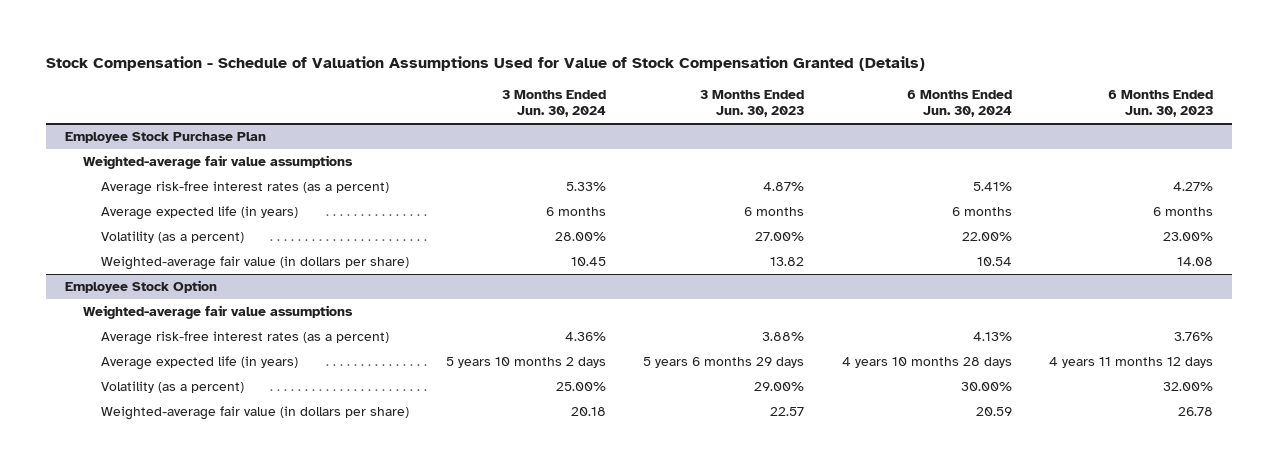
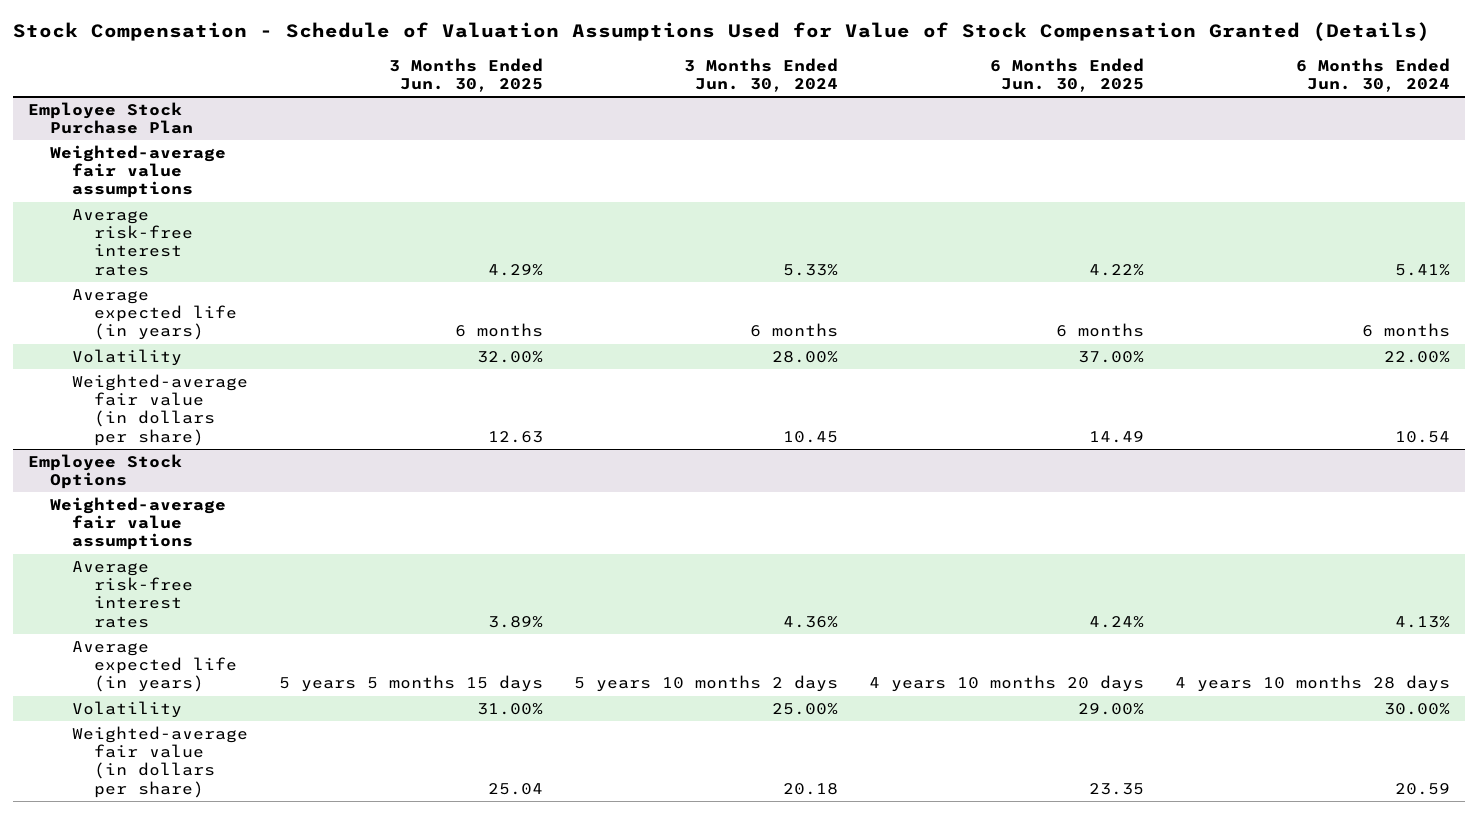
- | 3 Months Ended Jun. 30, 2024 | 3 Months Ended Jun. 30, 2023 | 6 Months Ended Jun. 30, 2024 | 6 Months Ended Jun. 30, 2023
+ | 3 Months Ended Jun. 30, 2025 | 3 Months Ended Jun. 30, 2024 | 6 Months Ended Jun. 30, 2025 | 6 Months Ended Jun. 30, 2024
@ Employee Stock Purchase Plan
- Average risk-free interest rates (as a percent) | 5.33% | 4.87% | 5.41% | 4.27%
+ Average risk-free interest rates | 4.29% | 5.33% | 4.22% | 5.41%
- Volatility (as a percent) | 28.00% | 27.00% | 22.00% | 23.00%
+ Volatility | 32.00% | 28.00% | 37.00% | 22.00%
- Employee Stock Option
+ Employee Stock Options
- Average risk-free interest rates (as a percent) | 4.36% | 3.88% | 4.13% | 3.76%
+ Average risk-free interest rates | 3.89% | 4.36% | 4.24% | 4.13%
- Volatility (as a percent) | 25.00% | 29.00% | 30.00% | 32.00%
+ Volatility | 31.00% | 25.00% | 29.00% | 30.00%

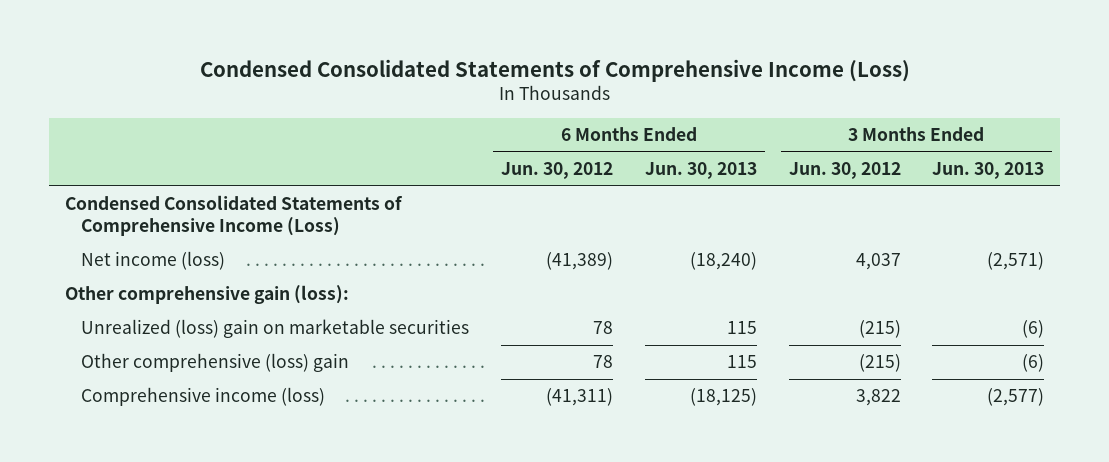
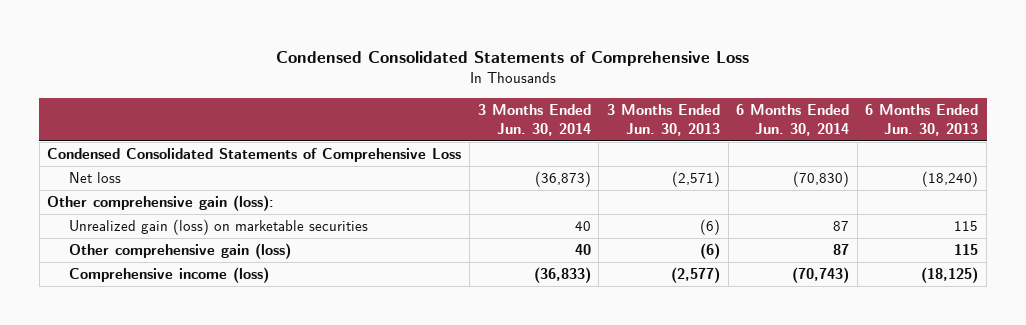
- Condensed Consolidated Statements of Comprehensive Income (Loss)
+ Condensed Consolidated Statements of Comprehensive Loss
- | 6 Months Ended Jun. 30, 2012 | 6 Months Ended Jun. 30, 2013 | 3 Months Ended Jun. 30, 2012 | 3 Months Ended Jun. 30, 2013
+ | 3 Months Ended Jun. 30, 2014 | 3 Months Ended Jun. 30, 2013 | 6 Months Ended Jun. 30, 2014 | 6 Months Ended Jun. 30, 2013
- Condensed Consolidated Statements of Comprehensive Income (Loss)
- Net income (loss) | (41,389) | (18,240) | 4,037 | (2,571)
+ Condensed Consolidated Statements of Comprehensive Loss
+ Net loss | (36,873) | (2,571) | (70,830) | (18,240)
- Unrealized (loss) gain on marketable securities | 78 | 115 | (215) | (6)
- Other comprehensive (loss) gain | 78 | 115 | (215) | (6)
+ Unrealized gain (loss) on marketable securities | 40 | (6) | 87 | 115
+ Other comprehensive gain (loss) | 40 | (6) | 87 | 115

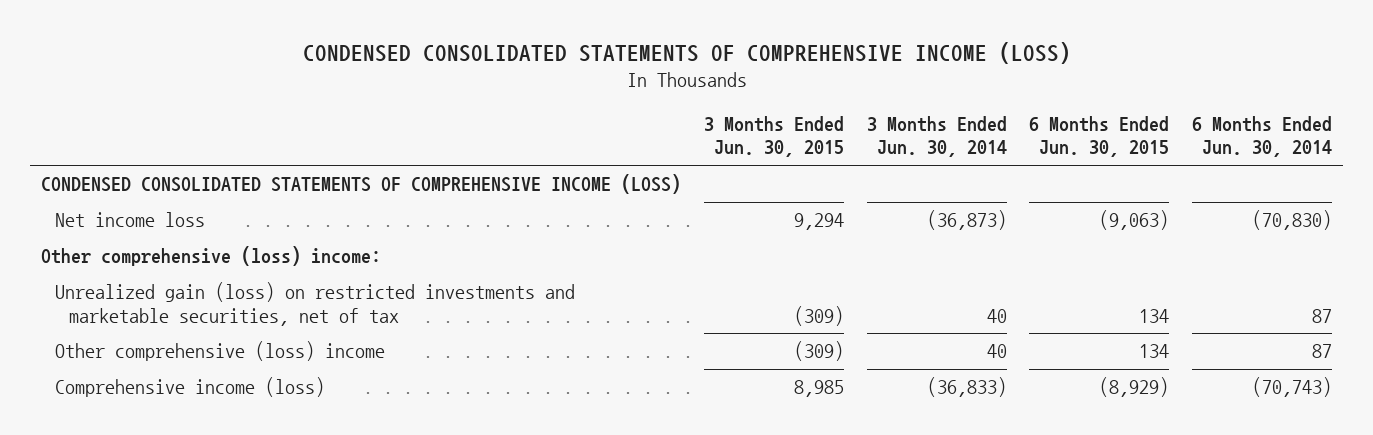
- Condensed Consolidated Statements of Comprehensive Loss
+ CONDENSED CONSOLIDATED STATEMENTS OF COMPREHENSIVE INCOME (LOSS)
- | 3 Months Ended Jun. 30, 2014 | 3 Months Ended Jun. 30, 2013 | 6 Months Ended Jun. 30, 2014 | 6 Months Ended Jun. 30, 2013
+ | 3 Months Ended Jun. 30, 2015 | 3 Months Ended Jun. 30, 2014 | 6 Months Ended Jun. 30, 2015 | 6 Months Ended Jun. 30, 2014
- Condensed Consolidated Statements of Comprehensive Loss
- Net loss | (36,873) | (2,571) | (70,830) | (18,240)
- Other comprehensive gain (loss):
- Unrealized gain (loss) on marketable securities | 40 | (6) | 87 | 115
- Other comprehensive gain (loss) | 40 | (6) | 87 | 115
+ CONDENSED CONSOLIDATED STATEMENTS OF COMPREHENSIVE INCOME (LOSS)
+ Net income loss | 9,294 | (36,873) | (9,063) | (70,830)
+ Other comprehensive (loss) income:
+ Unrealized gain (loss) on restricted investments and marketable securities, net of tax | (309) | 40 | 134 | 87
+ Other comprehensive (loss) income | (309) | 40 | 134 | 87

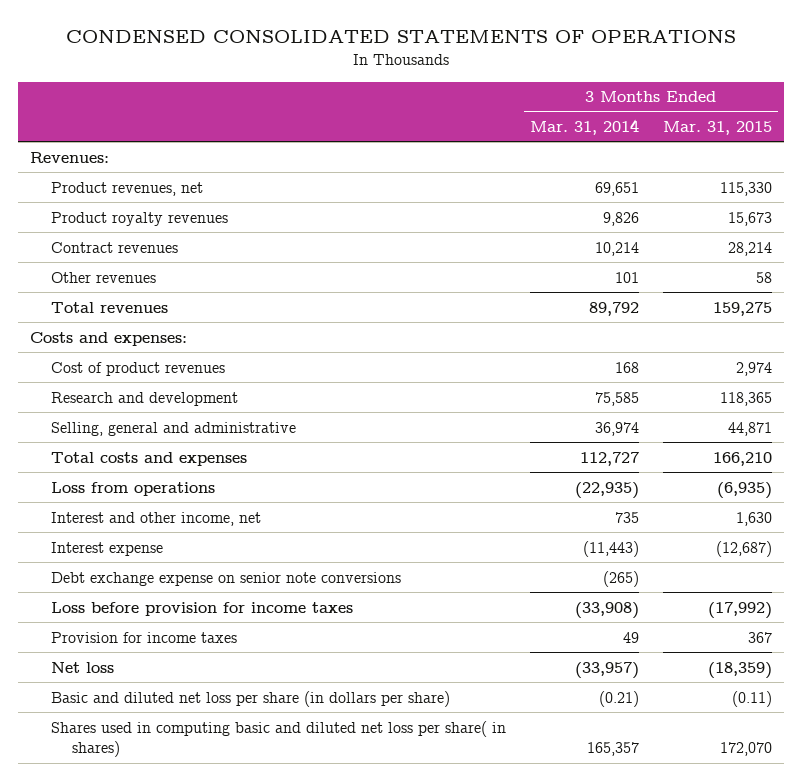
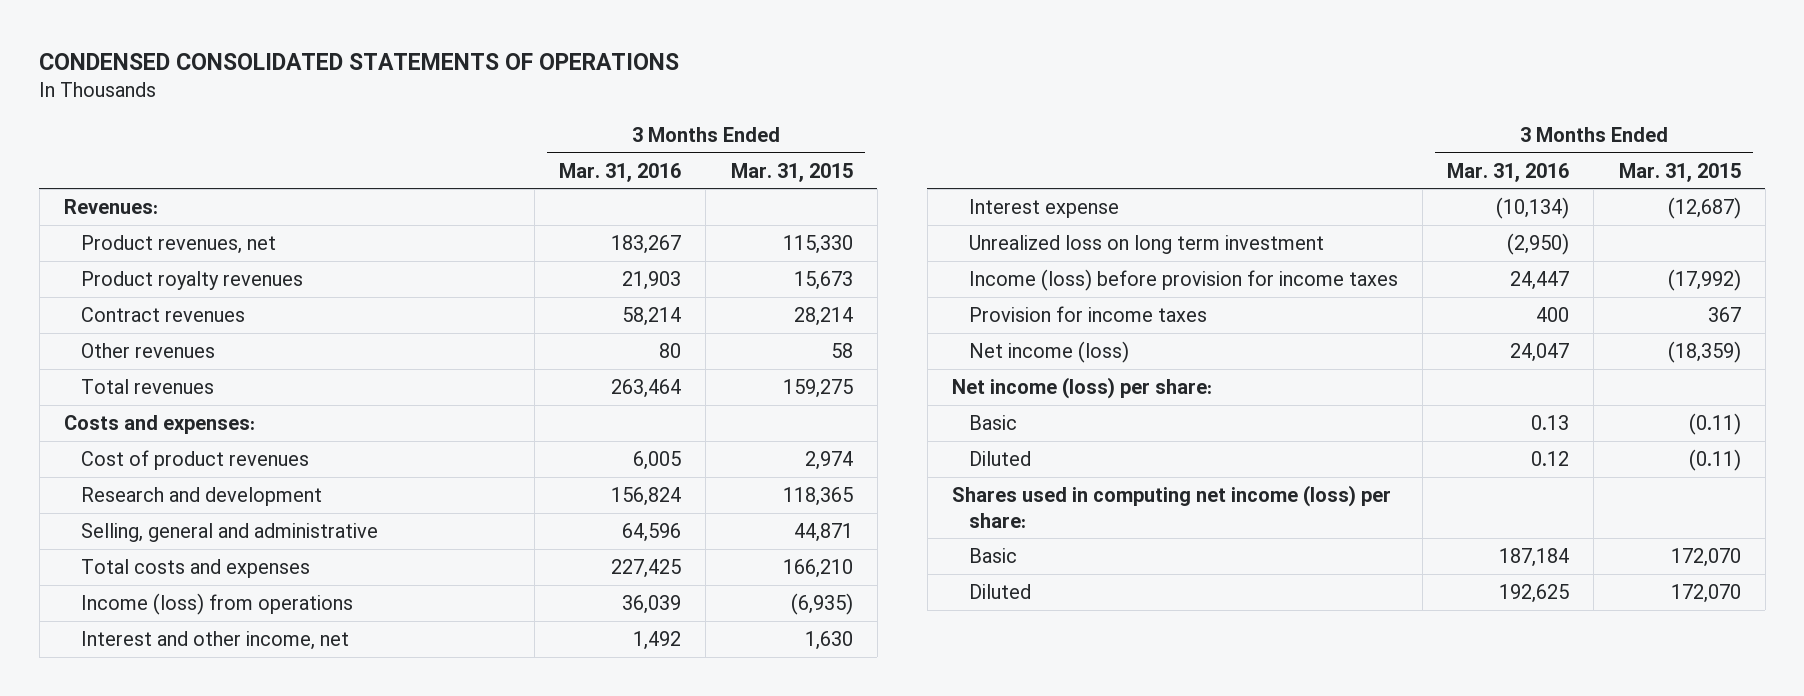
- | 3 Months Ended Mar. 31, 2014 | 3 Months Ended Mar. 31, 2015
+ | 3 Months Ended Mar. 31, 2016 | 3 Months Ended Mar. 31, 2015
- Loss from operations | (22,935) | (6,935)
+ Income (loss) from operations | 36,039 | (6,935)
- Debt exchange expense on senior note conversions | (265) |
- Loss before provision for income taxes | (33,908) | (17,992)
+ Unrealized loss on long term investment | (2,950) |
+ Income (loss) before provision for income taxes | 24,447 | (17,992)
- Net loss | (33,957) | (18,359)
- Basic and diluted net loss per share (in dollars per share) | (0.21) | (0.11)
- Shares used in computing basic and diluted net loss per share( in shares) | 165,357 | 172,070
+ Net income (loss) | 24,047 | (18,359)
+ Net income (loss) per share:
+ Basic | 0.13 | (0.11)
+ Diluted | 0.12 | (0.11)
+ Shares used in computing net income (loss) per share:
+ Basic | 187,184 | 172,070
+ Diluted | 192,625 | 172,070

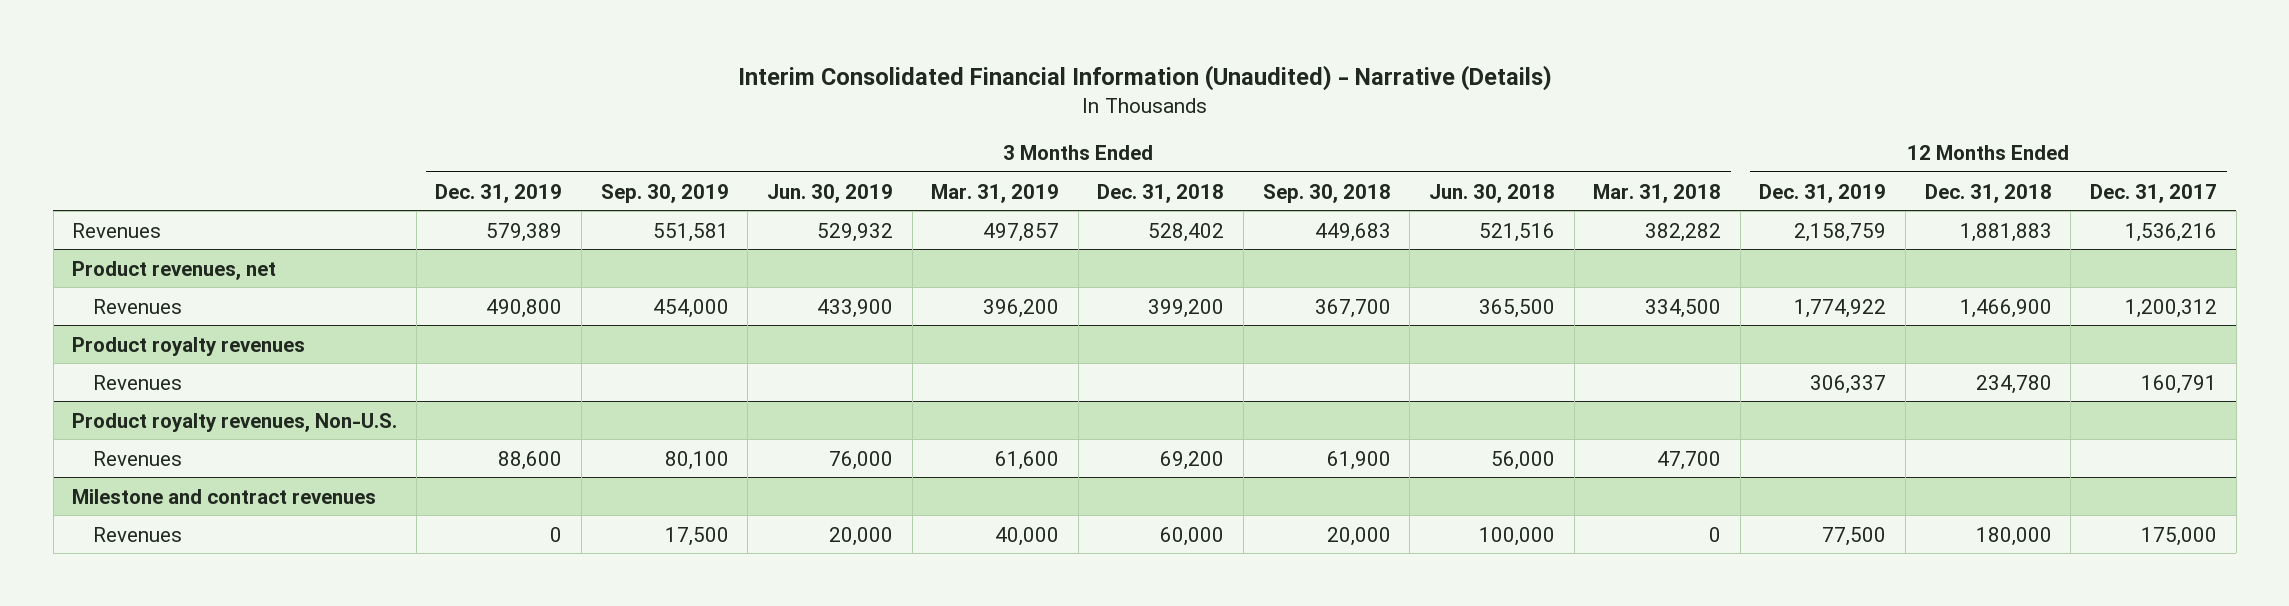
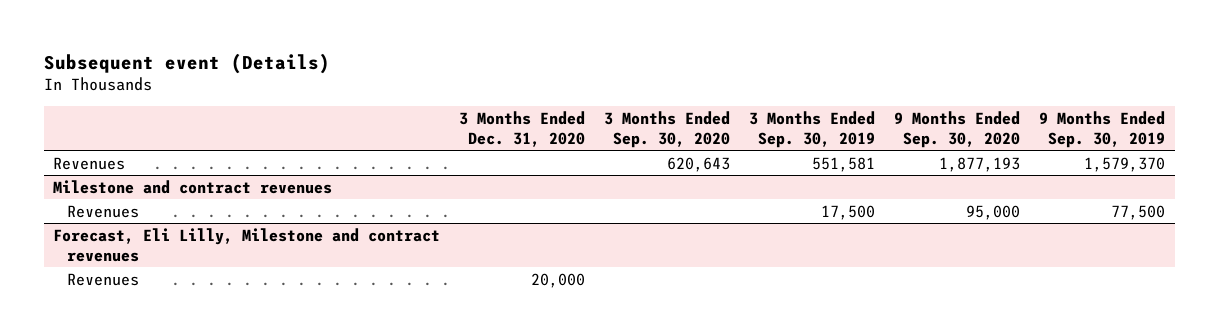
- Interim Consolidated Financial Information (Unaudited) - Narrative (Details)
+ Subsequent event (Details)
- | 3 Months Ended Dec. 31, 2019 | 3 Months Ended Sep. 30, 2019 | 3 Months Ended Jun. 30, 2019 | 3 Months Ended Mar. 31, 2019 | 3 Months Ended Dec. 31, 2018 | 3 Months Ended Sep. 30, 2018 | 3 Months Ended Jun. 30, 2018 | 3 Months Ended Mar. 31, 2018 | 12 Months Ended Dec. 31, 2019 | 12 Months Ended Dec. 31, 2018 | 12 Months Ended Dec. 31, 2017
+ | 3 Months Ended Dec. 31, 2020 | 3 Months Ended Sep. 30, 2020 | 3 Months Ended Sep. 30, 2019 | 9 Months Ended Sep. 30, 2020 | 9 Months Ended Sep. 30, 2019
- Product revenues, net
- Revenues | 490,800 | 454,000 | 433,900 | 396,200 | 399,200 | 367,700 | 365,500 | 334,500 | 1,774,922 | 1,466,900 | 1,200,312
- Product royalty revenues
- Revenues | | | | | | | | | 306,337 | 234,780 | 160,791
- Product royalty revenues, Non-U.S.
- Revenues | 88,600 | 80,100 | 76,000 | 61,600 | 69,200 | 61,900 | 56,000 | 47,700 | | |
+ Forecast, Eli Lilly, Milestone and contract revenues
+ Revenues | 20,000 | | | |

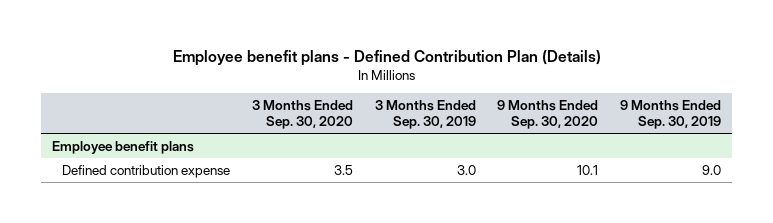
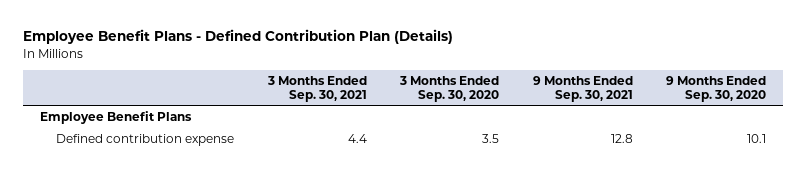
- Employee benefit plans - Defined Contribution Plan (Details)
+ Employee Benefit Plans - Defined Contribution Plan (Details)
- | 3 Months Ended Sep. 30, 2020 | 3 Months Ended Sep. 30, 2019 | 9 Months Ended Sep. 30, 2020 | 9 Months Ended Sep. 30, 2019
+ | 3 Months Ended Sep. 30, 2021 | 3 Months Ended Sep. 30, 2020 | 9 Months Ended Sep. 30, 2021 | 9 Months Ended Sep. 30, 2020
- Employee benefit plans
+ Employee Benefit Plans

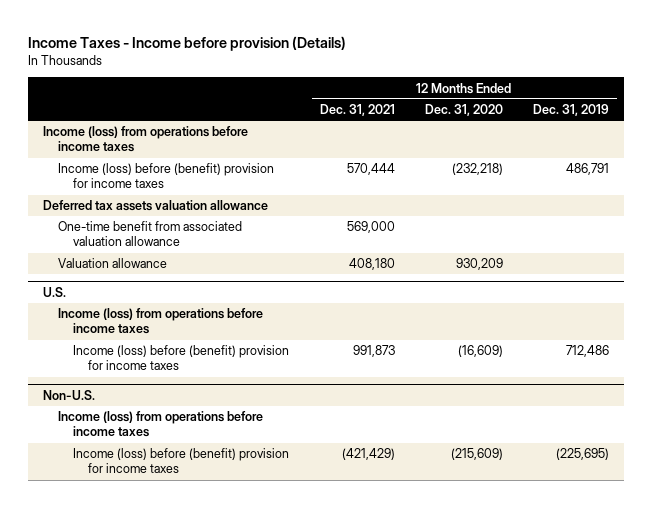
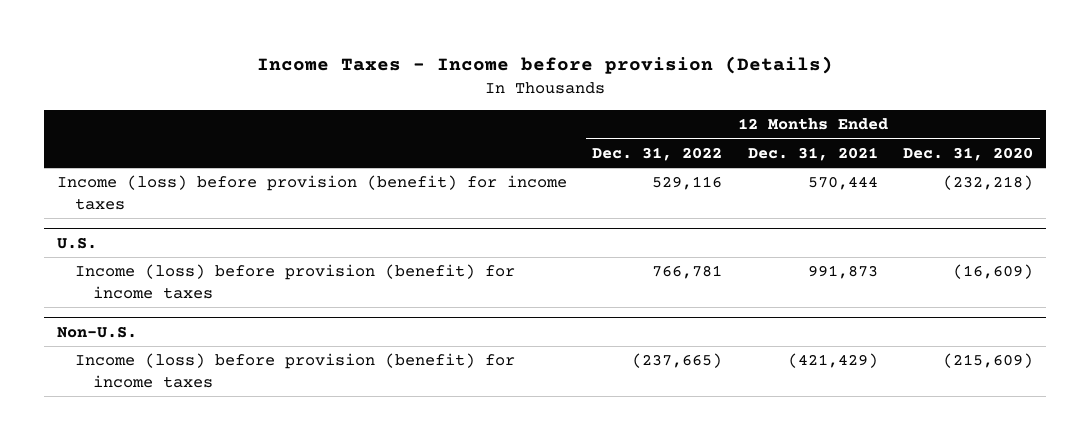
- | 12 Months Ended Dec. 31, 2021 | 12 Months Ended Dec. 31, 2020 | 12 Months Ended Dec. 31, 2019
+ | 12 Months Ended Dec. 31, 2022 | 12 Months Ended Dec. 31, 2021 | 12 Months Ended Dec. 31, 2020
- Income (loss) from operations before income taxes
- Income (loss) before (benefit) provision for income taxes | 570,444 | (232,218) | 486,791
- Deferred tax assets valuation allowance
- One-time benefit from associated valuation allowance | 569,000 | |
- Valuation allowance | 408,180 | 930,209 |
+ Income (loss) before provision (benefit) for income taxes | 529,116 | 570,444 | (232,218)
@ U.S.
- Income (loss) from operations before income taxes
- Income (loss) before (benefit) provision for income taxes | 991,873 | (16,609) | 712,486
+ Income (loss) before provision (benefit) for income taxes | 766,781 | 991,873 | (16,609)
@ Non-U.S.
- Income (loss) from operations before income taxes
- Income (loss) before (benefit) provision for income taxes | (421,429) | (215,609) | (225,695)
+ Income (loss) before provision (benefit) for income taxes | (237,665) | (421,429) | (215,609)

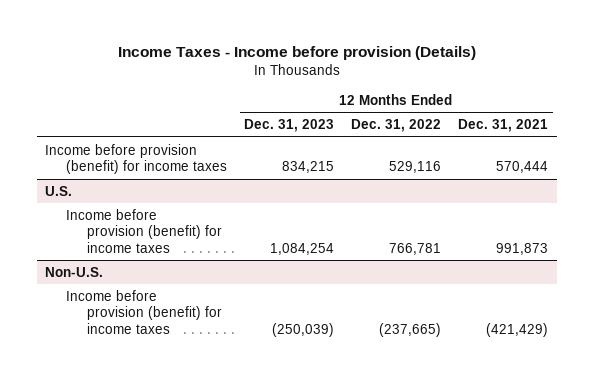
- | 12 Months Ended Dec. 31, 2022 | 12 Months Ended Dec. 31, 2021 | 12 Months Ended Dec. 31, 2020
+ | 12 Months Ended Dec. 31, 2023 | 12 Months Ended Dec. 31, 2022 | 12 Months Ended Dec. 31, 2021
- Income (loss) before provision (benefit) for income taxes | 529,116 | 570,444 | (232,218)
+ Income before provision (benefit) for income taxes | 834,215 | 529,116 | 570,444
@ U.S.
- Income (loss) before provision (benefit) for income taxes | 766,781 | 991,873 | (16,609)
+ Income before provision (benefit) for income taxes | 1,084,254 | 766,781 | 991,873
@ Non-U.S.
- Income (loss) before provision (benefit) for income taxes | (237,665) | (421,429) | (215,609)
+ Income before provision (benefit) for income taxes | (250,039) | (237,665) | (421,429)

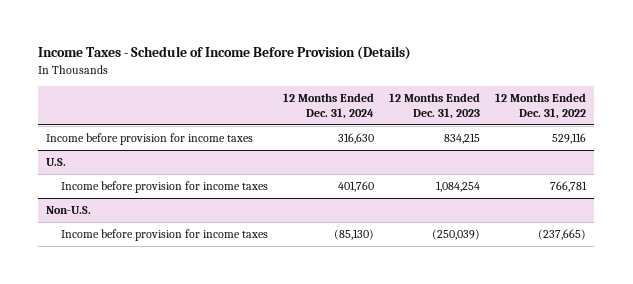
- Income Taxes - Income before provision (Details)
+ Income Taxes - Schedule of Income Before Provision (Details)
- | 12 Months Ended Dec. 31, 2023 | 12 Months Ended Dec. 31, 2022 | 12 Months Ended Dec. 31, 2021
+ | 12 Months Ended Dec. 31, 2024 | 12 Months Ended Dec. 31, 2023 | 12 Months Ended Dec. 31, 2022
- Income before provision (benefit) for income taxes | 834,215 | 529,116 | 570,444
+ Income before provision for income taxes | 316,630 | 834,215 | 529,116
@ U.S.
- Income before provision (benefit) for income taxes | 1,084,254 | 766,781 | 991,873
+ Income before provision for income taxes | 401,760 | 1,084,254 | 766,781
@ Non-U.S.
- Income before provision (benefit) for income taxes | (250,039) | (237,665) | (421,429)
+ Income before provision for income taxes | (85,130) | (250,039) | (237,665)

